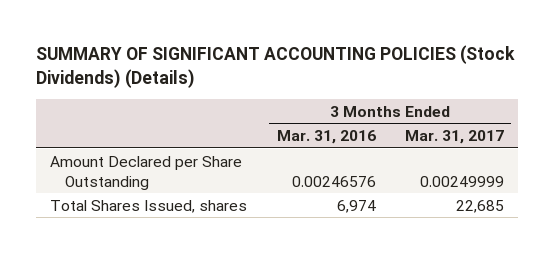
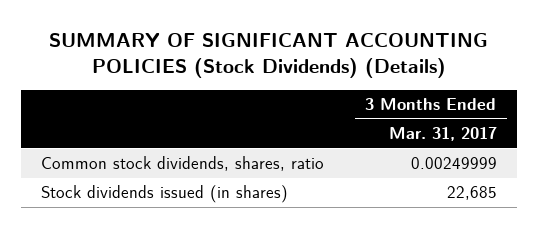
- | 3 Months Ended Mar. 31, 2016 | 3 Months Ended Mar. 31, 2017
+ | 3 Months Ended Mar. 31, 2017
- Amount Declared per Share Outstanding | 0.00246576 | 0.00249999
- Total Shares Issued, shares | 6,974 | 22,685
+ Common stock dividends, shares, ratio | 0.00249999
+ Stock dividends issued (in shares) | 22,685

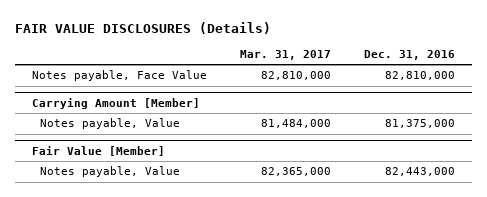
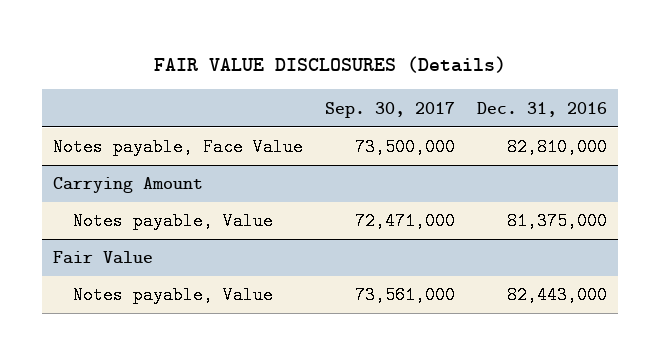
- | Mar. 31, 2017 | Dec. 31, 2016
+ | Sep. 30, 2017 | Dec. 31, 2016
- Carrying Amount [Member]
+ Carrying Amount
- Fair Value [Member]
+ Fair Value

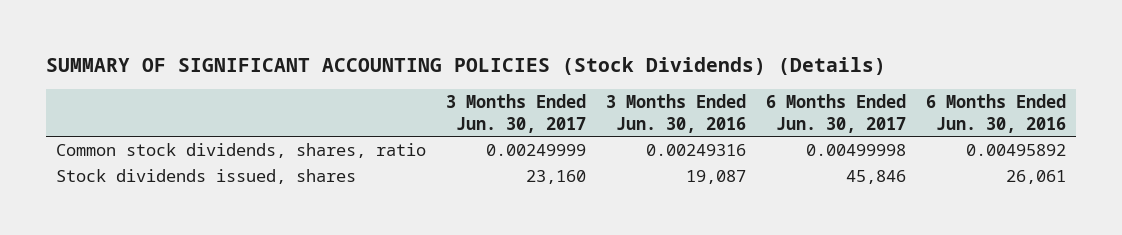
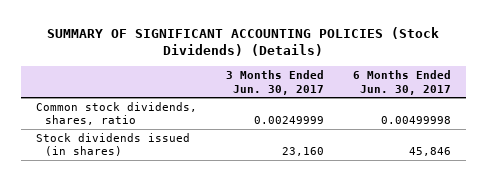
- | 3 Months Ended Jun. 30, 2017 | 3 Months Ended Jun. 30, 2016 | 6 Months Ended Jun. 30, 2017 | 6 Months Ended Jun. 30, 2016
+ | 3 Months Ended Jun. 30, 2017 | 6 Months Ended Jun. 30, 2017
- Stock dividends issued, shares | 23,160 | 19,087 | 45,846 | 26,061
+ Stock dividends issued (in shares) | 23,160 | 45,846

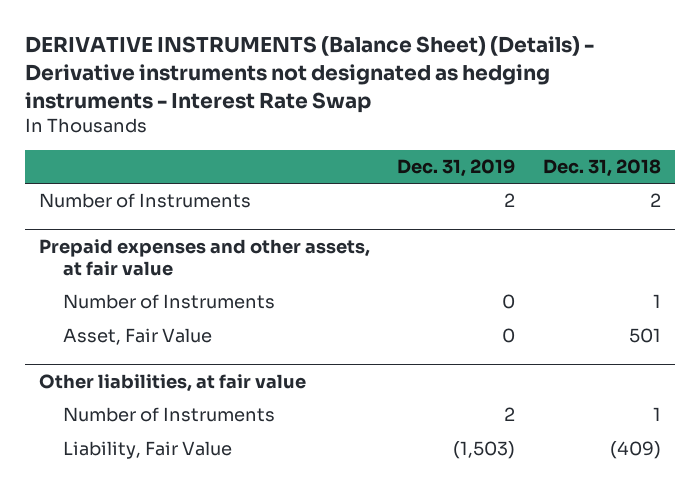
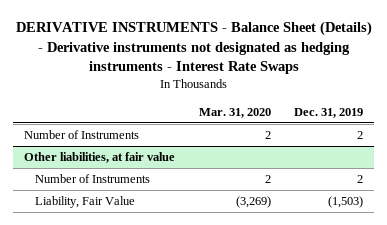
- DERIVATIVE INSTRUMENTS (Balance Sheet) (Details) - Derivative instruments not designated as hedging instruments - Interest Rate Swap
+ DERIVATIVE INSTRUMENTS - Balance Sheet (Details) - Derivative instruments not designated as hedging instruments - Interest Rate Swaps
- | Dec. 31, 2019 | Dec. 31, 2018
+ | Mar. 31, 2020 | Dec. 31, 2019
- Prepaid expenses and other assets, at fair value
- Number of Instruments | 0 | 1
- Asset, Fair Value | 0 | 501

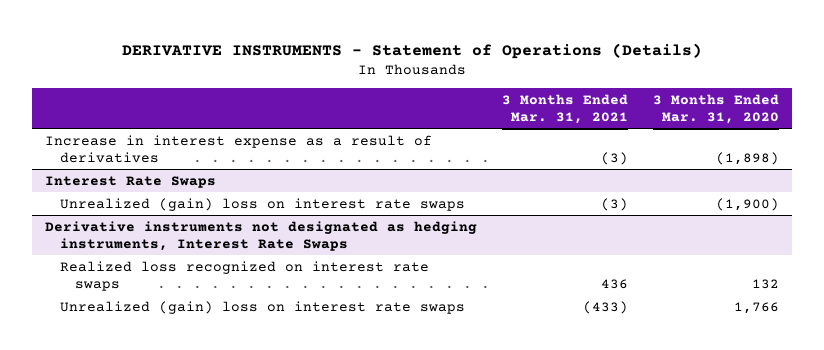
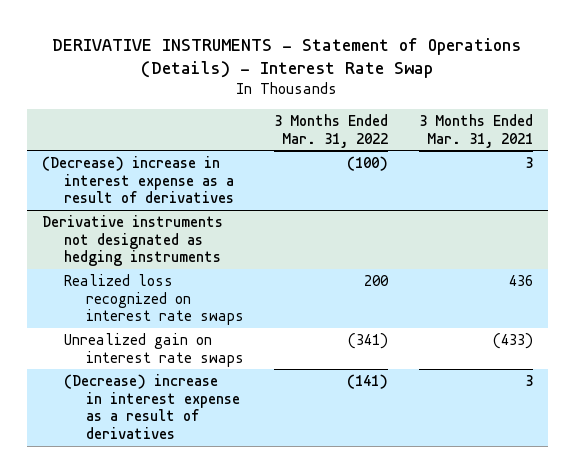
- DERIVATIVE INSTRUMENTS - Statement of Operations (Details)
+ DERIVATIVE INSTRUMENTS - Statement of Operations (Details) - Interest Rate Swap
- | 3 Months Ended Mar. 31, 2021 | 3 Months Ended Mar. 31, 2020
+ | 3 Months Ended Mar. 31, 2022 | 3 Months Ended Mar. 31, 2021
- Increase in interest expense as a result of derivatives | (3) | (1,898)
- Interest Rate Swaps
- Unrealized (gain) loss on interest rate swaps | (3) | (1,900)
- Derivative instruments not designated as hedging instruments, Interest Rate Swaps
+ (Decrease) increase in interest expense as a result of derivatives | (100) | 3
+ Derivative instruments not designated as hedging instruments
- Unrealized (gain) loss on interest rate swaps | (433) | 1,766
+ Unrealized gain on interest rate swaps | (341) | (433)
+ (Decrease) increase in interest expense as a result of derivatives | (141) | 3

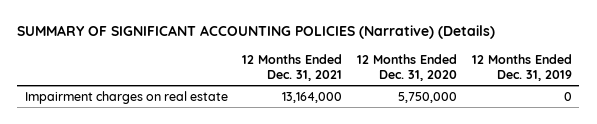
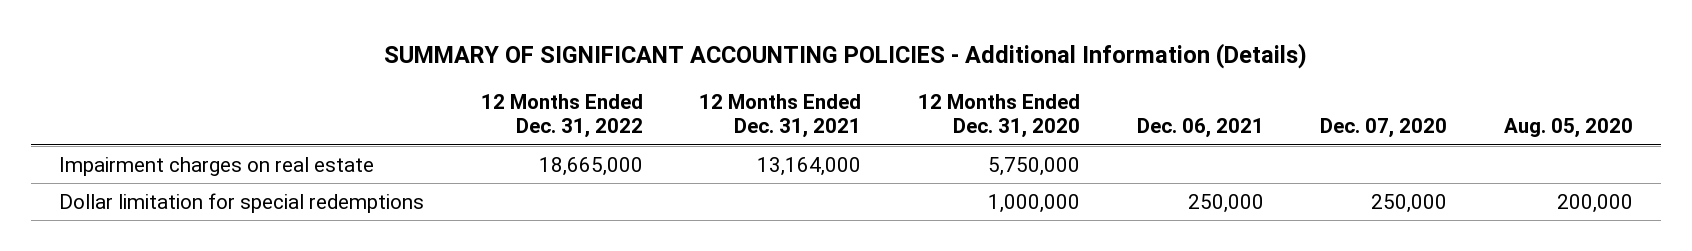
- SUMMARY OF SIGNIFICANT ACCOUNTING POLICIES (Narrative) (Details)
+ SUMMARY OF SIGNIFICANT ACCOUNTING POLICIES - Additional Information (Details)
- | 12 Months Ended Dec. 31, 2021 | 12 Months Ended Dec. 31, 2020 | 12 Months Ended Dec. 31, 2019
+ | 12 Months Ended Dec. 31, 2022 | 12 Months Ended Dec. 31, 2021 | 12 Months Ended Dec. 31, 2020 | Dec. 06, 2021 | Dec. 07, 2020 | Aug. 05, 2020
+ Dollar limitation for special redemptions | | | 1,000,000 | 250,000 | 250,000 | 200,000

